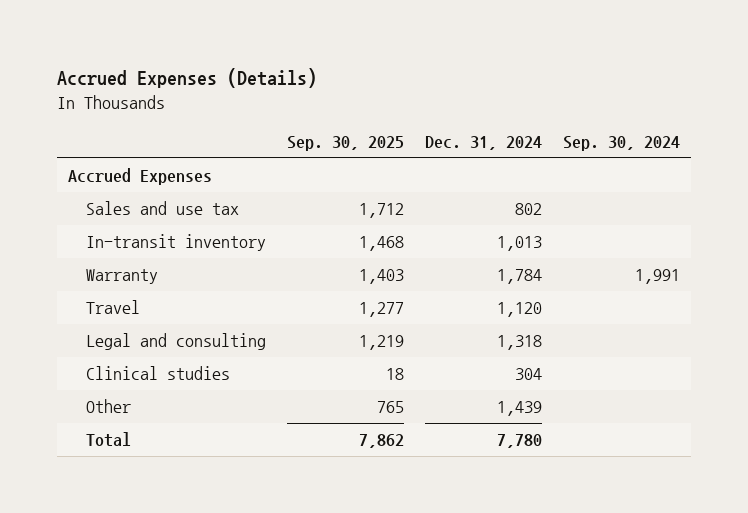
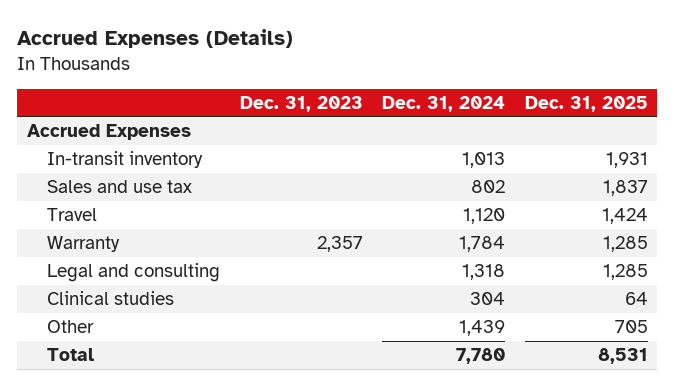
- | Sep. 30, 2025 | Dec. 31, 2024 | Sep. 30, 2024
+ | Dec. 31, 2023 | Dec. 31, 2024 | Dec. 31, 2025
moved down: Sales and use tax | | 802 | 1,837
moved down: Warranty | 2,357 | 1,784 | 1,285

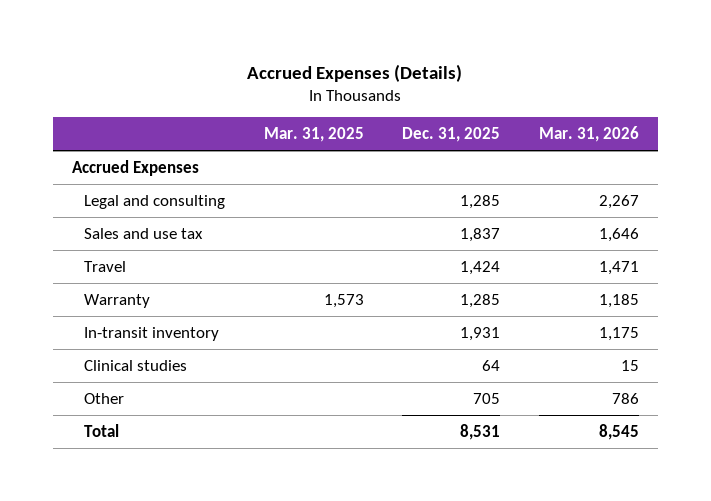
- | Dec. 31, 2023 | Dec. 31, 2024 | Dec. 31, 2025
+ | Mar. 31, 2025 | Dec. 31, 2025 | Mar. 31, 2026
moved up: Legal and consulting | | 1,285 | 2,267
moved down: In-transit inventory | | 1,931 | 1,175

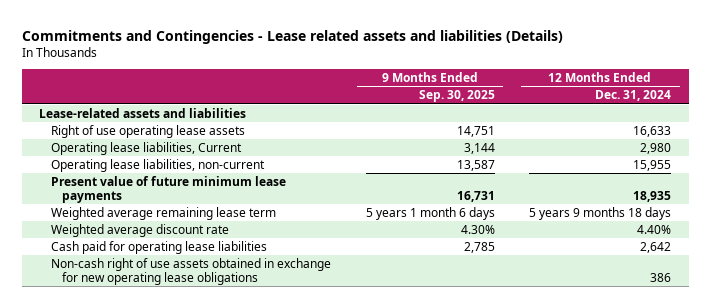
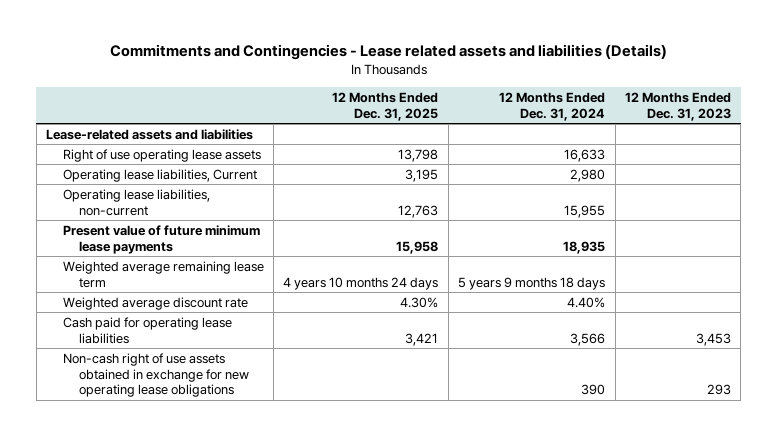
- | 9 Months Ended Sep. 30, 2025 | 12 Months Ended Dec. 31, 2024
+ | 12 Months Ended Dec. 31, 2025 | 12 Months Ended Dec. 31, 2024 | 12 Months Ended Dec. 31, 2023
- Cash paid for operating lease liabilities | 2,785 | 2,642
- Non-cash right of use assets obtained in exchange for new operating lease obligations | | 386
+ Cash paid for operating lease liabilities | 3,421 | 3,566 | 3,453
+ Non-cash right of use assets obtained in exchange for new operating lease obligations | | 390 | 293

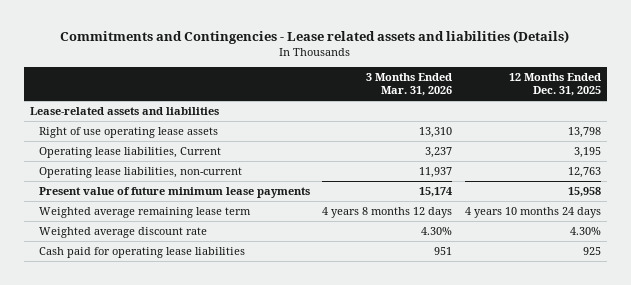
- | 12 Months Ended Dec. 31, 2025 | 12 Months Ended Dec. 31, 2024 | 12 Months Ended Dec. 31, 2023
+ | 3 Months Ended Mar. 31, 2026 | 12 Months Ended Dec. 31, 2025
- Cash paid for operating lease liabilities | 3,421 | 3,566 | 3,453
- Non-cash right of use assets obtained in exchange for new operating lease obligations | | 390 | 293
+ Cash paid for operating lease liabilities | 951 | 925

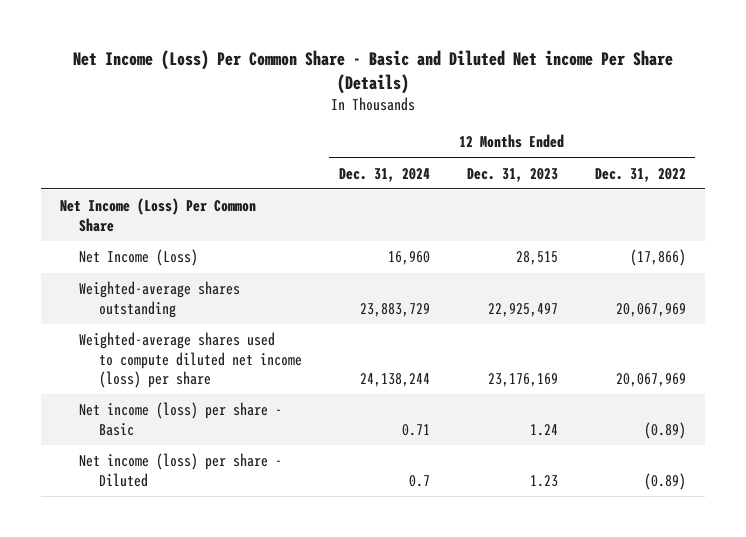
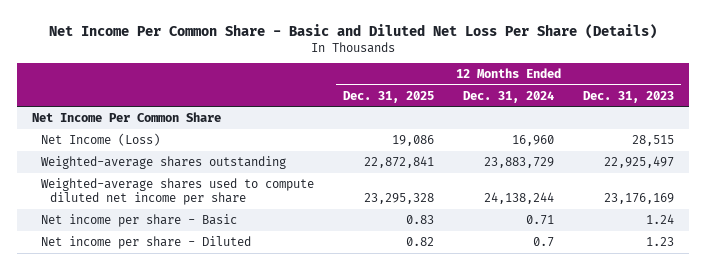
- Net Income (Loss) Per Common Share - Basic and Diluted Net income Per Share (Details)
+ Net Income Per Common Share - Basic and Diluted Net Loss Per Share (Details)
- | 12 Months Ended Dec. 31, 2024 | 12 Months Ended Dec. 31, 2023 | 12 Months Ended Dec. 31, 2022
+ | 12 Months Ended Dec. 31, 2025 | 12 Months Ended Dec. 31, 2024 | 12 Months Ended Dec. 31, 2023
- Net Income (Loss) Per Common Share
+ Net Income Per Common Share
- Weighted-average shares used to compute diluted net income (loss) per share | 24,138,244 | 23,176,169 | 20,067,969
- Net income (loss) per share - Basic | 0.71 | 1.24 | (0.89)
- Net income (loss) per share - Diluted | 0.7 | 1.23 | (0.89)
+ Weighted-average shares used to compute diluted net income per share | 23,295,328 | 24,138,244 | 23,176,169
+ Net income per share - Basic | 0.83 | 0.71 | 1.24
+ Net income per share - Diluted | 0.82 | 0.7 | 1.23

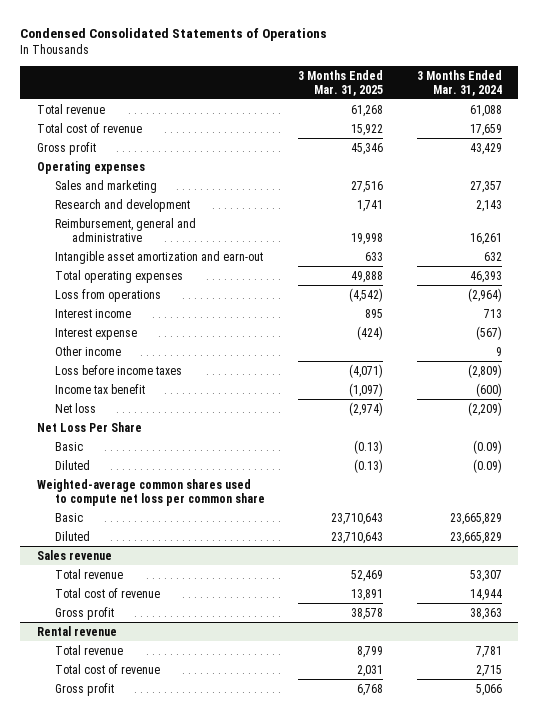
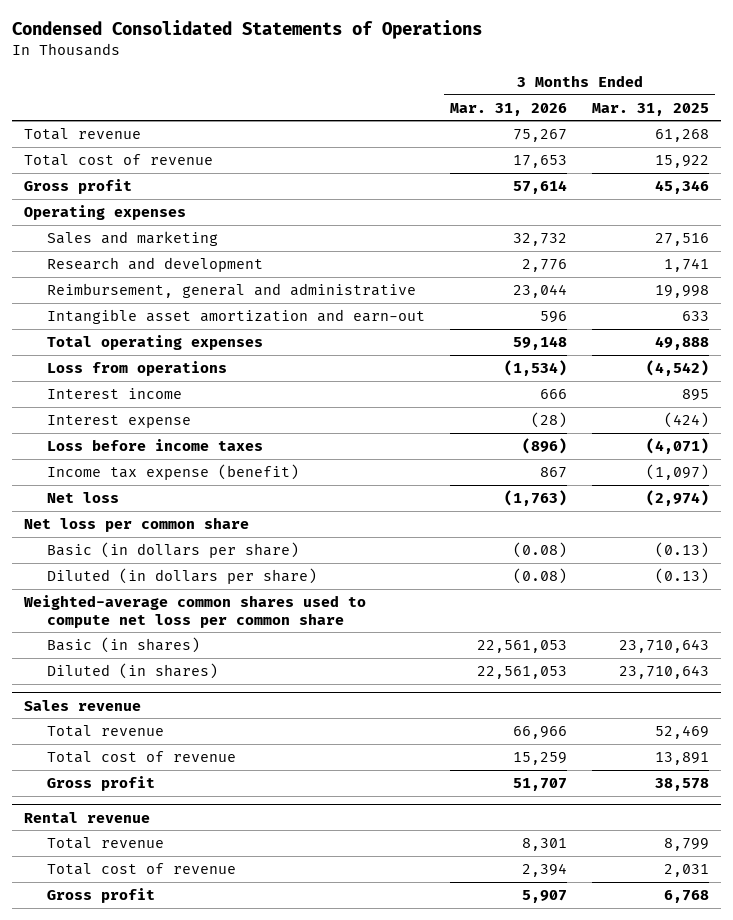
- | 3 Months Ended Mar. 31, 2025 | 3 Months Ended Mar. 31, 2024
+ | 3 Months Ended Mar. 31, 2026 | 3 Months Ended Mar. 31, 2025
- Other income | | 9
- Income tax benefit | (1,097) | (600)
+ Income tax expense (benefit) | 867 | (1,097)
- Net Loss Per Share
- Basic | (0.13) | (0.09)
- Diluted | (0.13) | (0.09)
+ Net loss per common share
+ Basic (in dollars per share) | (0.08) | (0.13)
+ Diluted (in dollars per share) | (0.08) | (0.13)
- Basic | 23,710,643 | 23,665,829
- Diluted | 23,710,643 | 23,665,829
+ Basic (in shares) | 22,561,053 | 23,710,643
+ Diluted (in shares) | 22,561,053 | 23,710,643

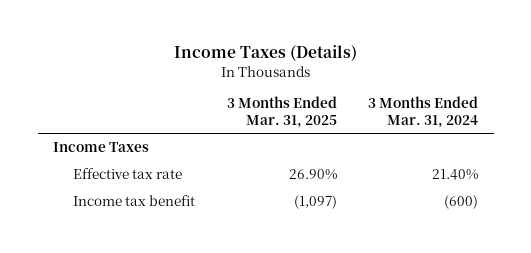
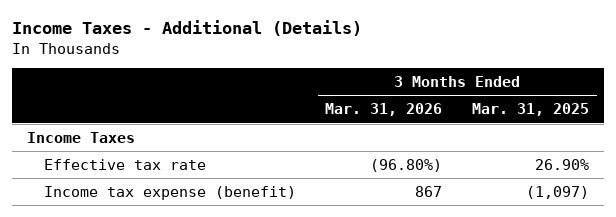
- Income Taxes (Details)
+ Income Taxes - Additional (Details)
- | 3 Months Ended Mar. 31, 2025 | 3 Months Ended Mar. 31, 2024
+ | 3 Months Ended Mar. 31, 2026 | 3 Months Ended Mar. 31, 2025
- Income tax benefit | (1,097) | (600)
+ Income tax expense (benefit) | 867 | (1,097)

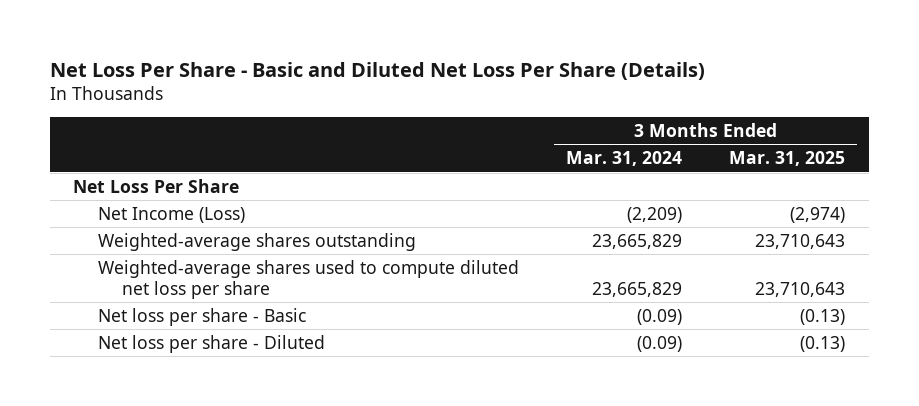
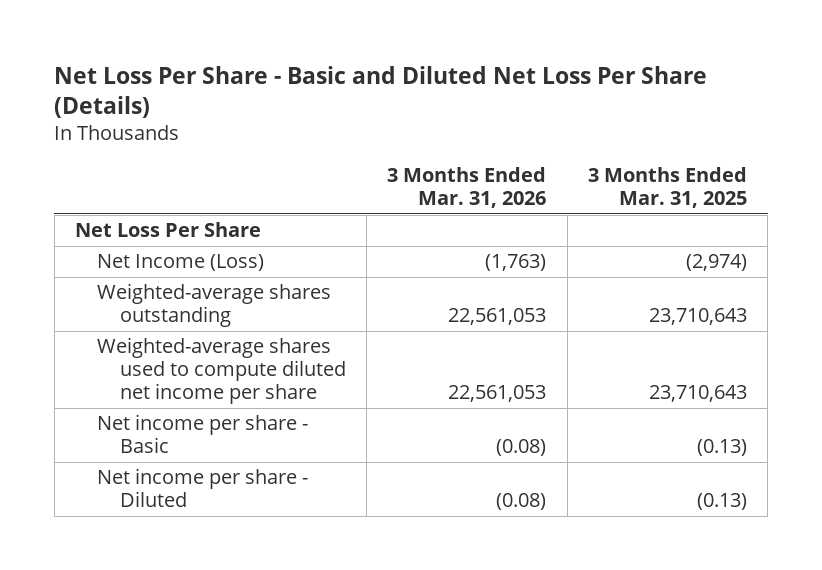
- | 3 Months Ended Mar. 31, 2024 | 3 Months Ended Mar. 31, 2025
+ | 3 Months Ended Mar. 31, 2026 | 3 Months Ended Mar. 31, 2025
- Weighted-average shares used to compute diluted net loss per share | 23,665,829 | 23,710,643
- Net loss per share - Basic | (0.09) | (0.13)
- Net loss per share - Diluted | (0.09) | (0.13)
+ Weighted-average shares used to compute diluted net income per share | 22,561,053 | 23,710,643
+ Net income per share - Basic | (0.08) | (0.13)
+ Net income per share - Diluted | (0.08) | (0.13)

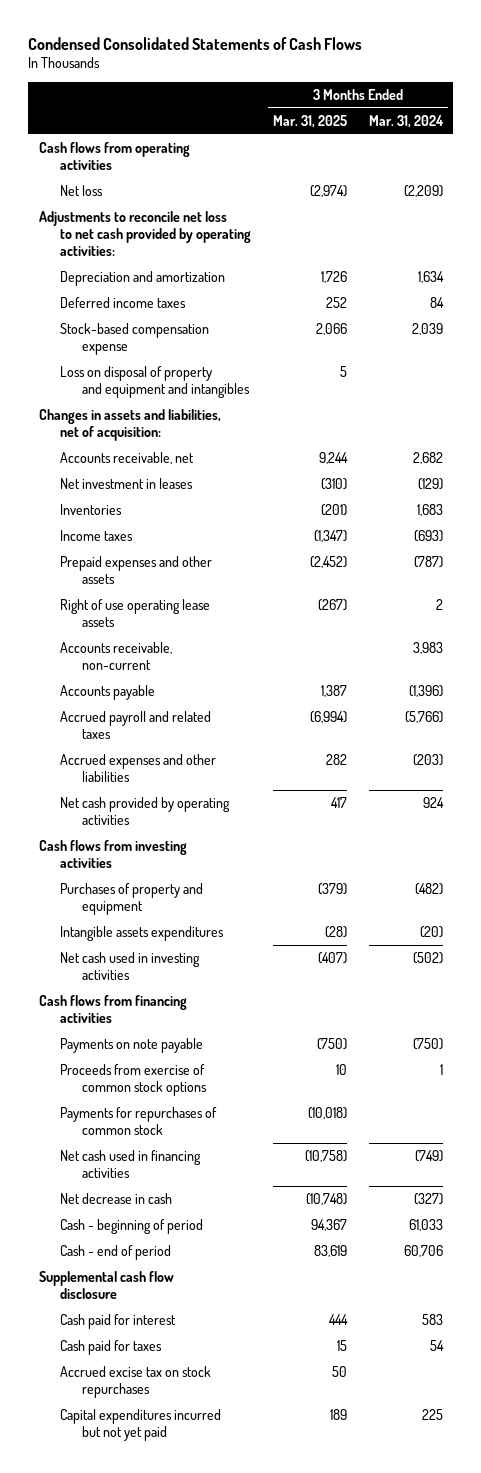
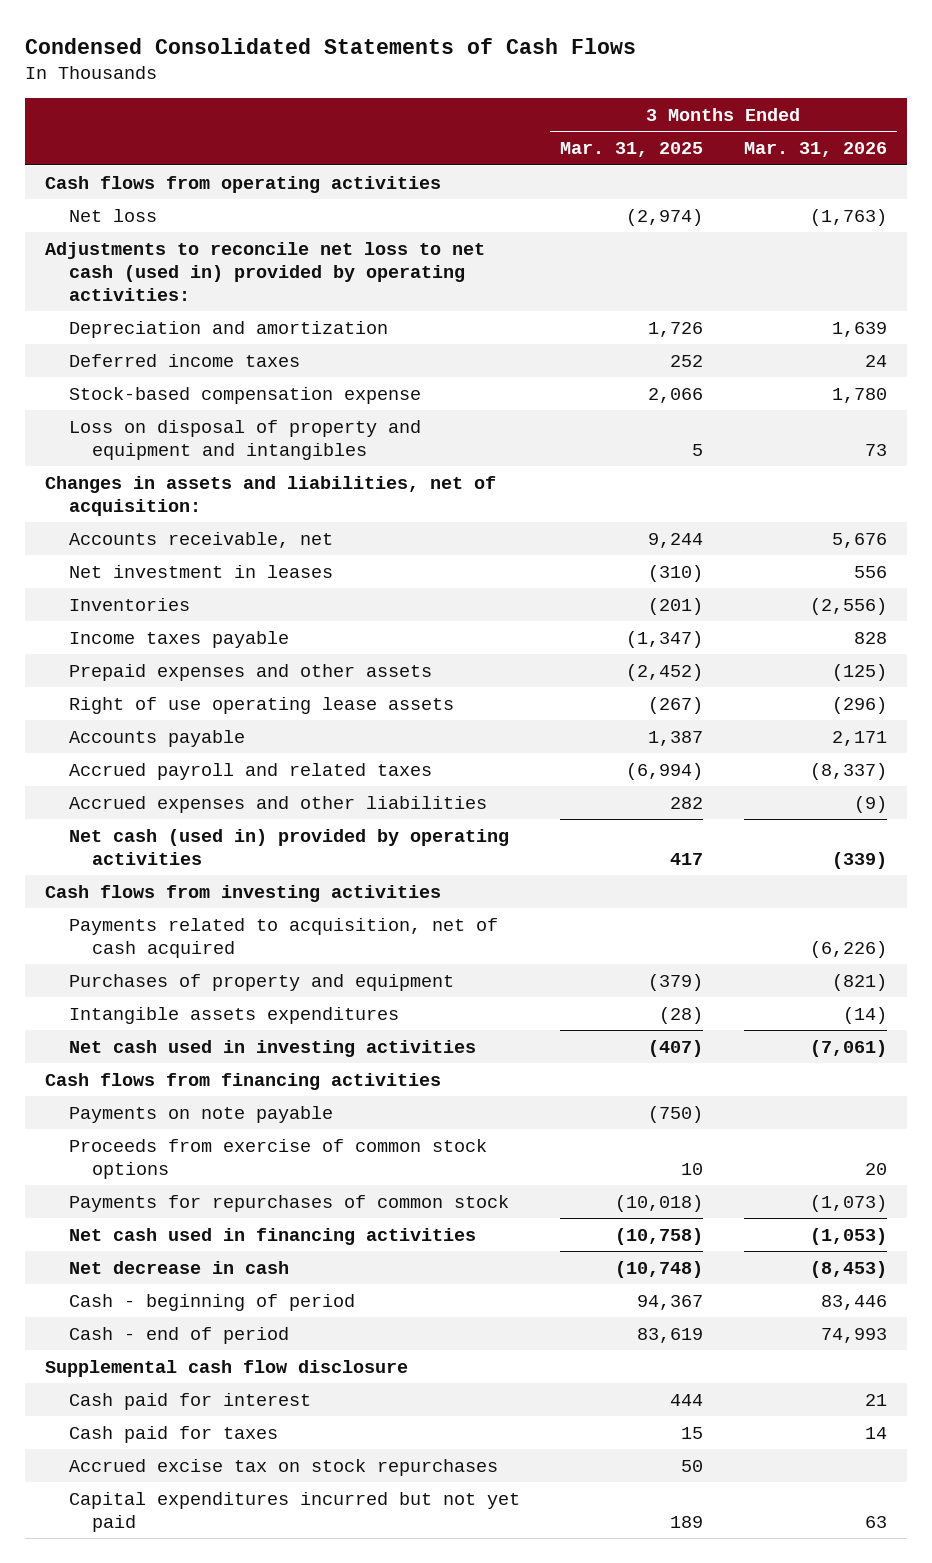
- | 3 Months Ended Mar. 31, 2025 | 3 Months Ended Mar. 31, 2024
+ | 3 Months Ended Mar. 31, 2025 | 3 Months Ended Mar. 31, 2026
- Adjustments to reconcile net loss to net cash provided by operating activities:
+ Adjustments to reconcile net loss to net cash (used in) provided by operating activities:
- Income taxes | (1,347) | (693)
+ Income taxes payable | (1,347) | 828
- Accounts receivable, non-current | | 3,983
- Net cash provided by operating activities | 417 | 924
+ Net cash (used in) provided by operating activities | 417 | (339)
+ Payments related to acquisition, net of cash acquired | | (6,226)

